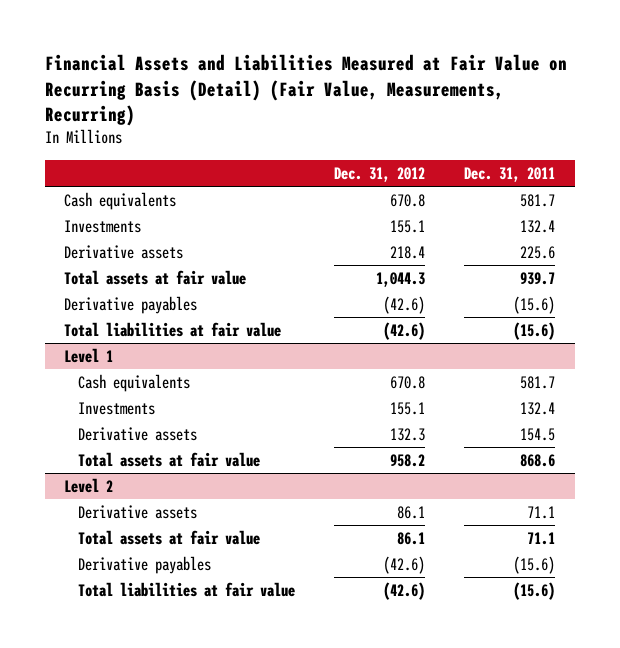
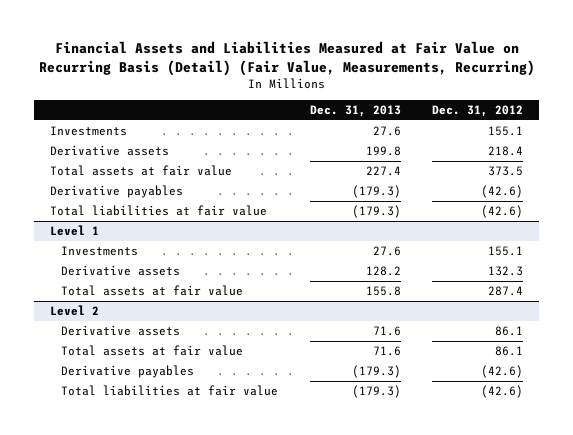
- | Dec. 31, 2012 | Dec. 31, 2011
+ | Dec. 31, 2013 | Dec. 31, 2012
- Cash equivalents | 670.8 | 581.7
- Total assets at fair value | 1,044.3 | 939.7
+ Total assets at fair value | 227.4 | 373.5
@ Level 1
- Cash equivalents | 670.8 | 581.7
- Total assets at fair value | 958.2 | 868.6
+ Total assets at fair value | 155.8 | 287.4

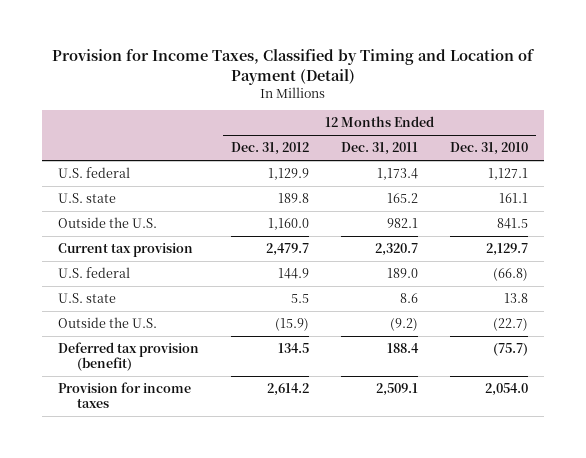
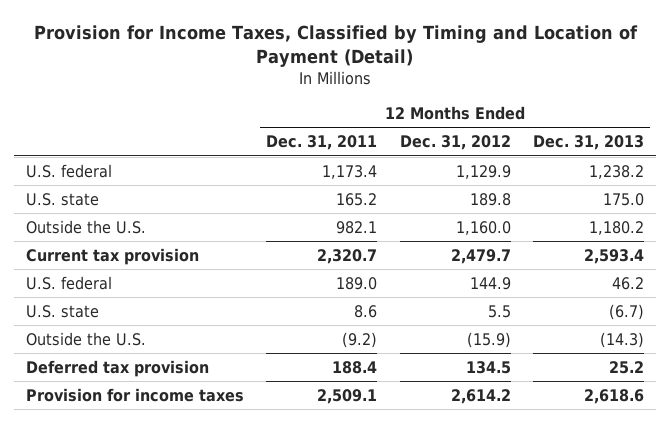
- | 12 Months Ended Dec. 31, 2012 | 12 Months Ended Dec. 31, 2011 | 12 Months Ended Dec. 31, 2010
+ | 12 Months Ended Dec. 31, 2011 | 12 Months Ended Dec. 31, 2012 | 12 Months Ended Dec. 31, 2013
- Deferred tax provision (benefit) | 134.5 | 188.4 | (75.7)
+ Deferred tax provision | 188.4 | 134.5 | 25.2

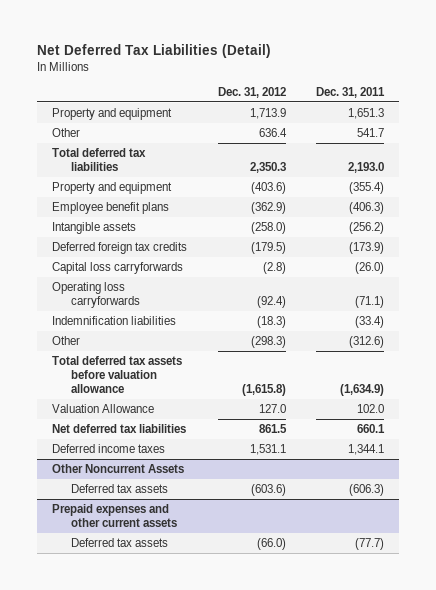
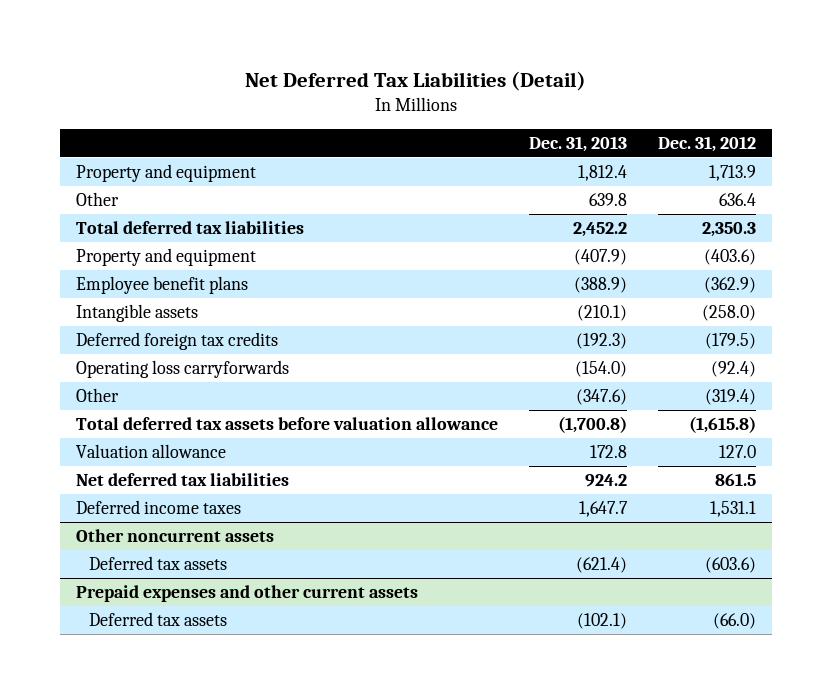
- | Dec. 31, 2012 | Dec. 31, 2011
+ | Dec. 31, 2013 | Dec. 31, 2012
- Capital loss carryforwards | (2.8) | (26.0)
- Indemnification liabilities | (18.3) | (33.4)
- Other | (298.3) | (312.6)
+ Other | (347.6) | (319.4)
- Valuation Allowance | 127.0 | 102.0
+ Valuation allowance | 172.8 | 127.0
- Other Noncurrent Assets
+ Other noncurrent assets

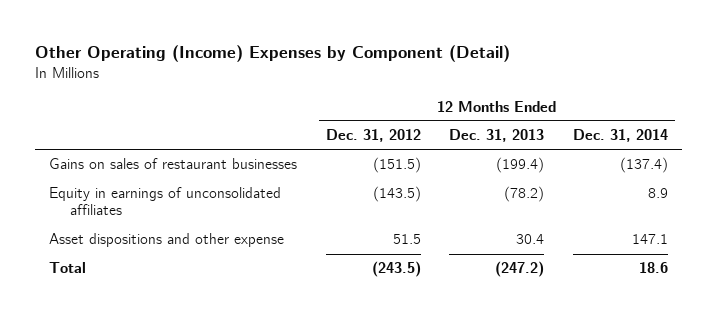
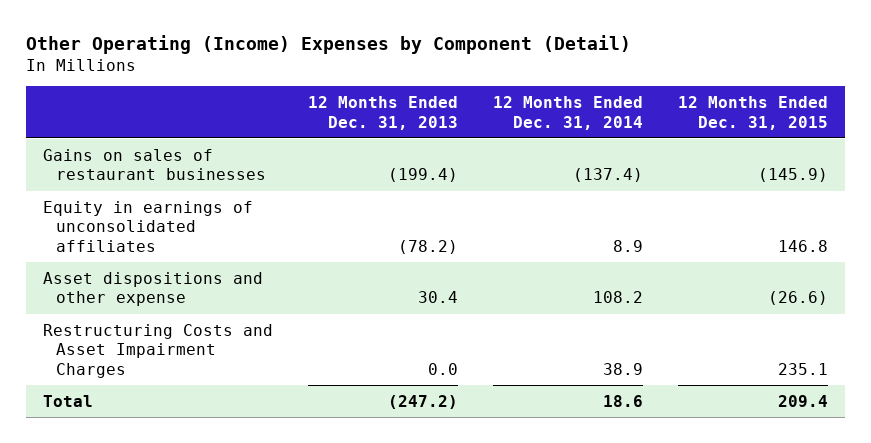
- | 12 Months Ended Dec. 31, 2012 | 12 Months Ended Dec. 31, 2013 | 12 Months Ended Dec. 31, 2014
+ | 12 Months Ended Dec. 31, 2013 | 12 Months Ended Dec. 31, 2014 | 12 Months Ended Dec. 31, 2015
- Asset dispositions and other expense | 51.5 | 30.4 | 147.1
+ Asset dispositions and other expense | 30.4 | 108.2 | (26.6)
+ Restructuring Costs and Asset Impairment Charges | 0.0 | 38.9 | 235.1

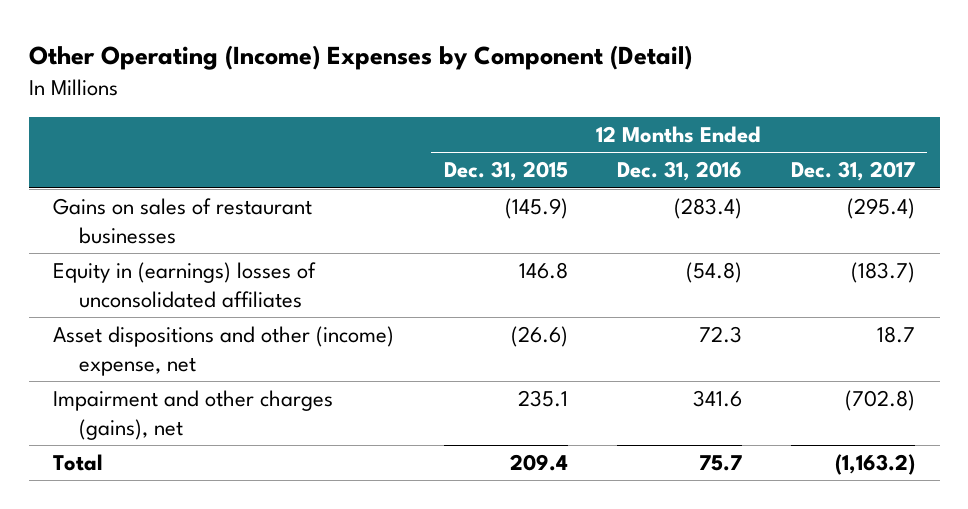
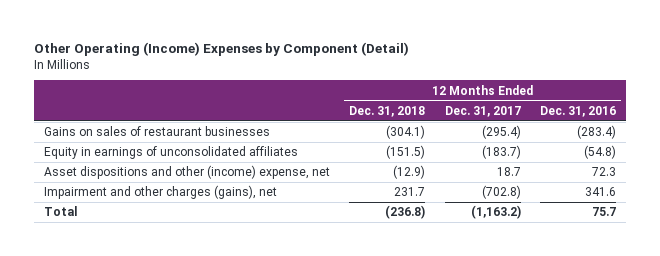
- | 12 Months Ended Dec. 31, 2015 | 12 Months Ended Dec. 31, 2016 | 12 Months Ended Dec. 31, 2017
+ | 12 Months Ended Dec. 31, 2018 | 12 Months Ended Dec. 31, 2017 | 12 Months Ended Dec. 31, 2016
- Equity in (earnings) losses of unconsolidated affiliates | 146.8 | (54.8) | (183.7)
+ Equity in earnings of unconsolidated affiliates | (151.5) | (183.7) | (54.8)

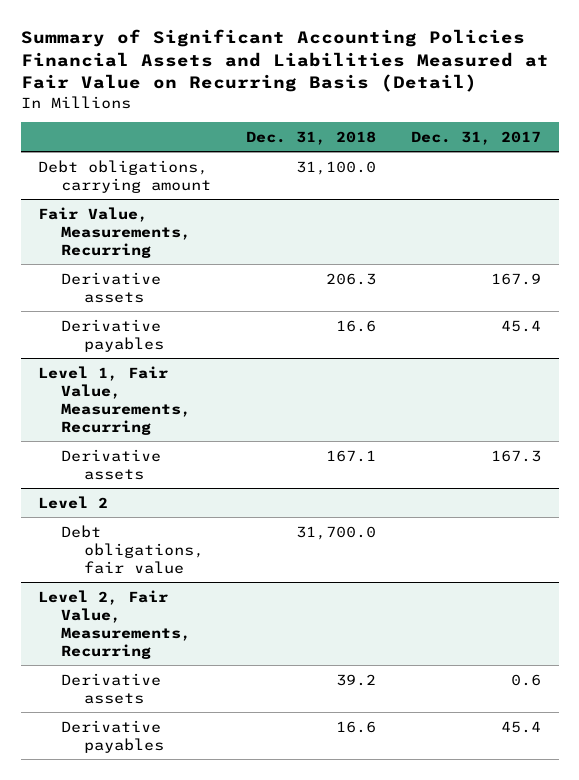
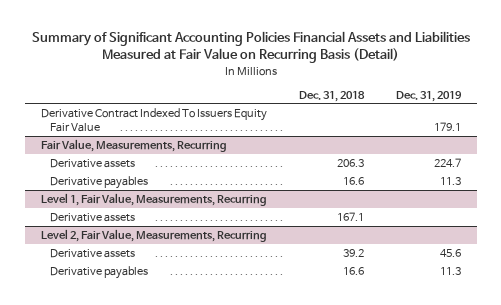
- | Dec. 31, 2018 | Dec. 31, 2017
+ | Dec. 31, 2018 | Dec. 31, 2019
- Debt obligations, carrying amount | 31,100.0 |
+ Derivative Contract Indexed To Issuers Equity Fair Value | | 179.1
- Level 2
- Debt obligations, fair value | 31,700.0 |

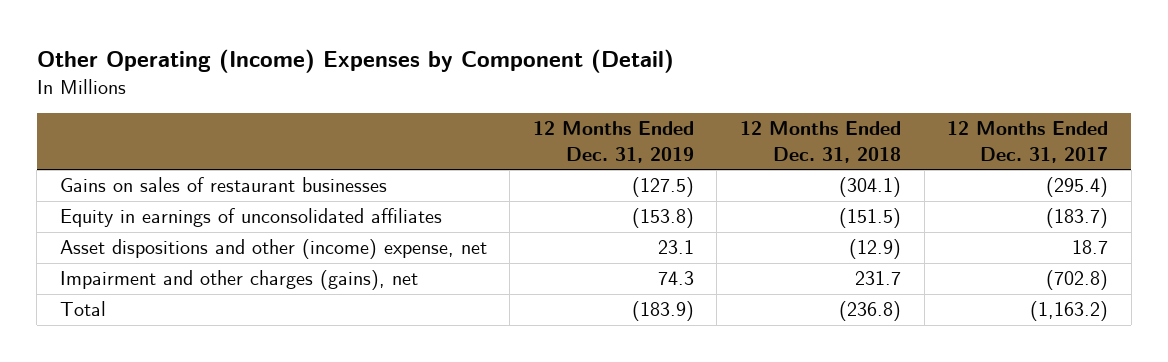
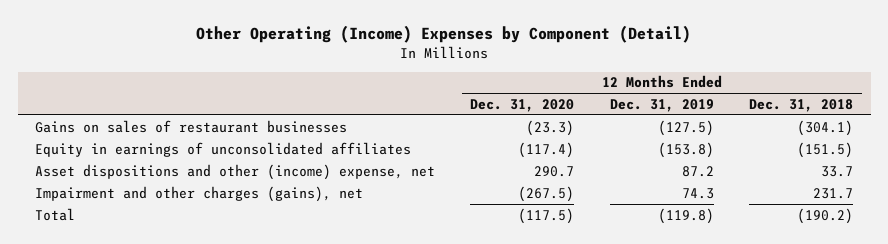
- | 12 Months Ended Dec. 31, 2019 | 12 Months Ended Dec. 31, 2018 | 12 Months Ended Dec. 31, 2017
+ | 12 Months Ended Dec. 31, 2020 | 12 Months Ended Dec. 31, 2019 | 12 Months Ended Dec. 31, 2018
- Asset dispositions and other (income) expense, net | 23.1 | (12.9) | 18.7
+ Asset dispositions and other (income) expense, net | 290.7 | 87.2 | 33.7
- Total | (183.9) | (236.8) | (1,163.2)
+ Total | (117.5) | (119.8) | (190.2)

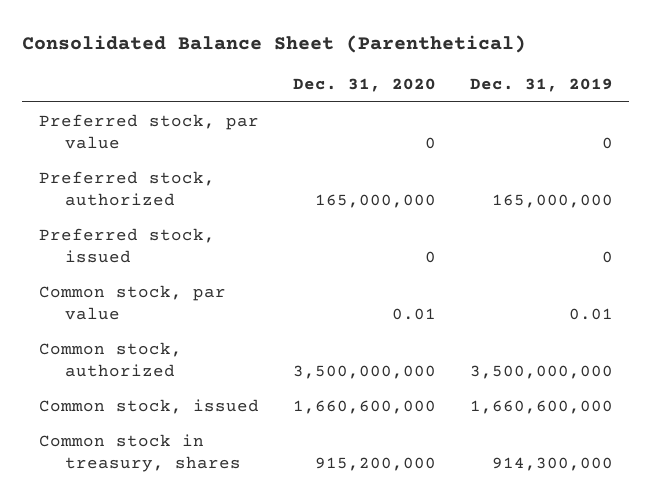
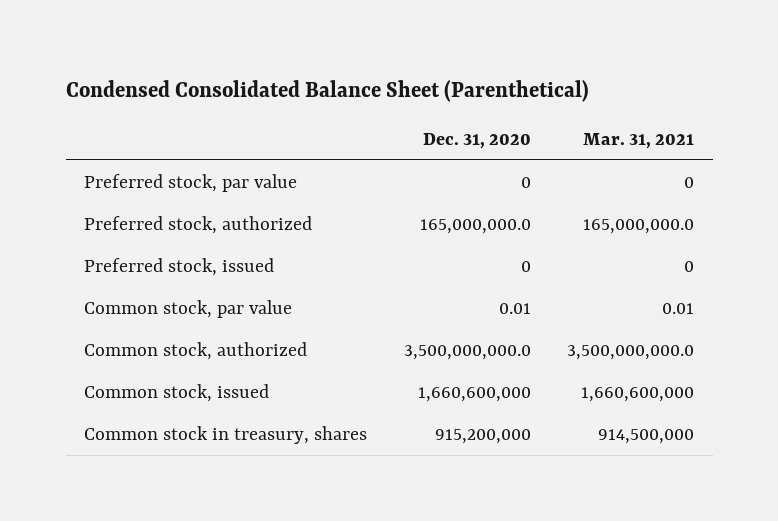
- Consolidated Balance Sheet (Parenthetical)
+ Condensed Consolidated Balance Sheet (Parenthetical)
- | Dec. 31, 2020 | Dec. 31, 2019
+ | Dec. 31, 2020 | Mar. 31, 2021
- Preferred stock, authorized | 165,000,000 | 165,000,000
+ Preferred stock, authorized | 165,000,000.0 | 165,000,000.0
- Common stock, authorized | 3,500,000,000 | 3,500,000,000
+ Common stock, authorized | 3,500,000,000.0 | 3,500,000,000.0

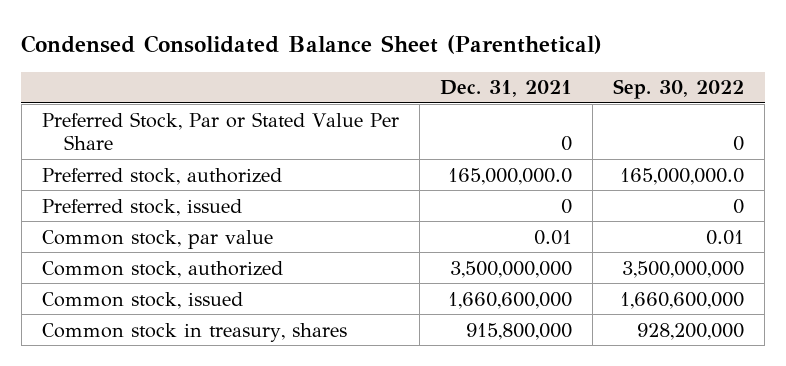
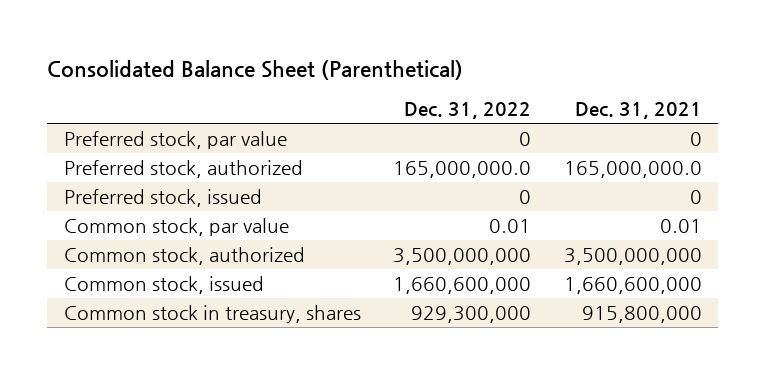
- Condensed Consolidated Balance Sheet (Parenthetical)
+ Consolidated Balance Sheet (Parenthetical)
- | Dec. 31, 2021 | Sep. 30, 2022
+ | Dec. 31, 2022 | Dec. 31, 2021
- Preferred Stock, Par or Stated Value Per Share | 0 | 0
+ Preferred stock, par value | 0 | 0

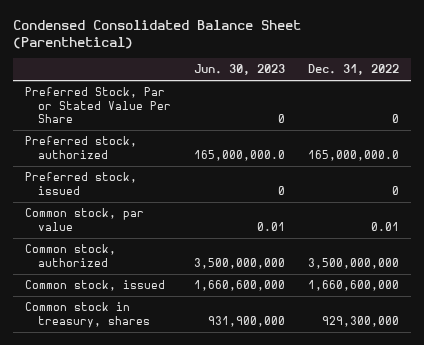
- Consolidated Balance Sheet (Parenthetical)
+ Condensed Consolidated Balance Sheet (Parenthetical)
- | Dec. 31, 2022 | Dec. 31, 2021
+ | Jun. 30, 2023 | Dec. 31, 2022
- Preferred stock, par value | 0 | 0
+ Preferred Stock, Par or Stated Value Per Share | 0 | 0

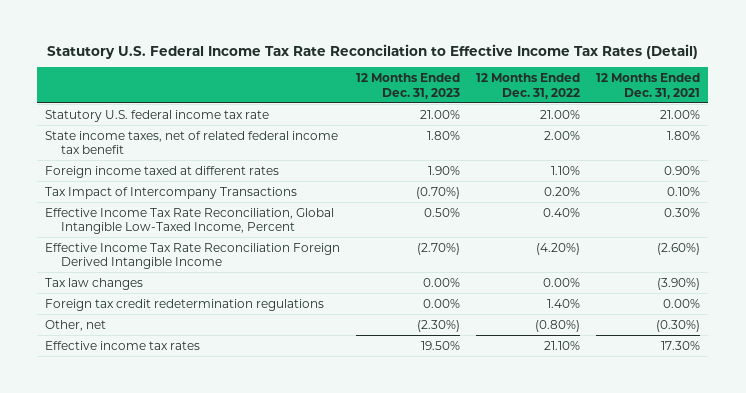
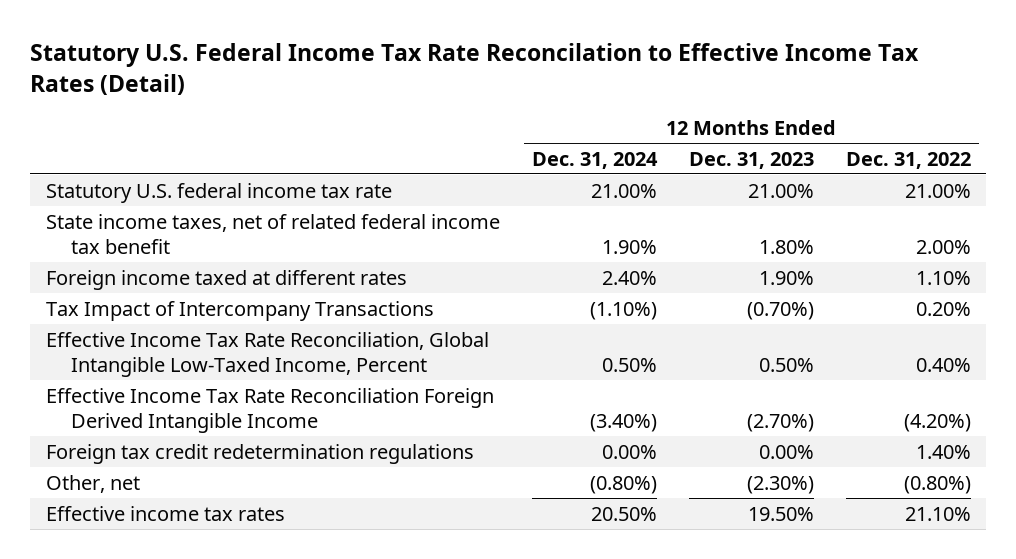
- | 12 Months Ended Dec. 31, 2023 | 12 Months Ended Dec. 31, 2022 | 12 Months Ended Dec. 31, 2021
+ | 12 Months Ended Dec. 31, 2024 | 12 Months Ended Dec. 31, 2023 | 12 Months Ended Dec. 31, 2022
- Tax law changes | 0.00% | 0.00% | (3.90%)

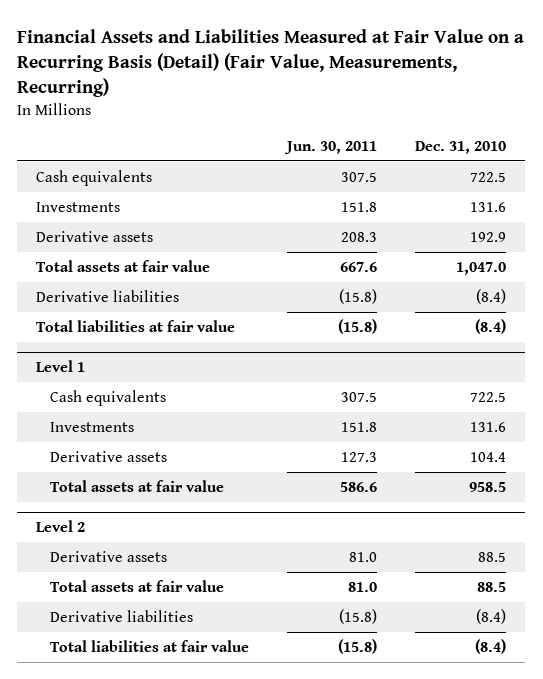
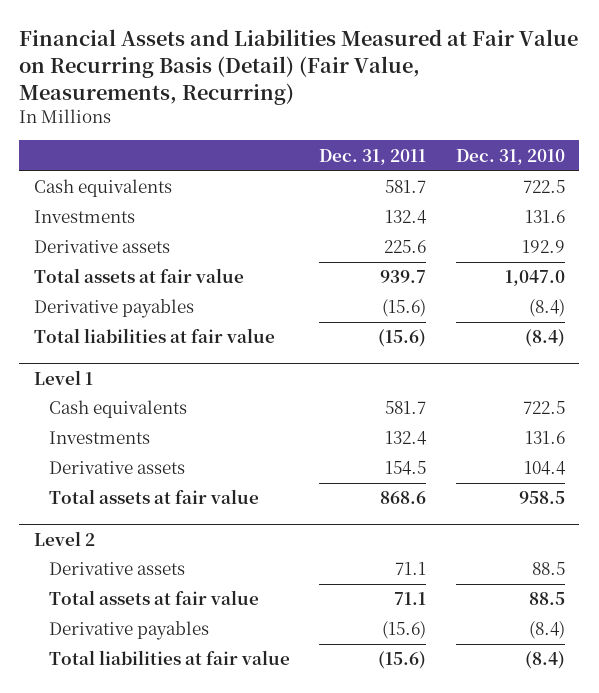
- Financial Assets and Liabilities Measured at Fair Value on a Recurring Basis (Detail) (Fair Value, Measurements, Recurring)
+ Financial Assets and Liabilities Measured at Fair Value on Recurring Basis (Detail) (Fair Value, Measurements, Recurring)
- | Jun. 30, 2011 | Dec. 31, 2010
+ | Dec. 31, 2011 | Dec. 31, 2010
- Derivative liabilities | (15.8) | (8.4)
+ Derivative payables | (15.6) | (8.4)
@ Level 2
- Derivative liabilities | (15.8) | (8.4)
+ Derivative payables | (15.6) | (8.4)

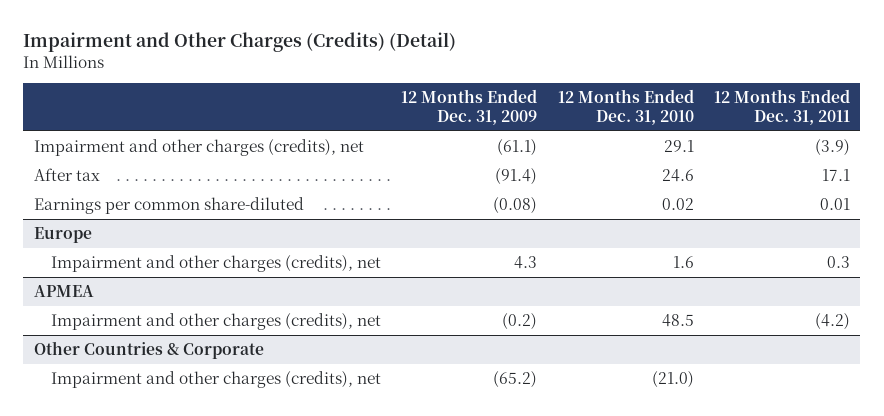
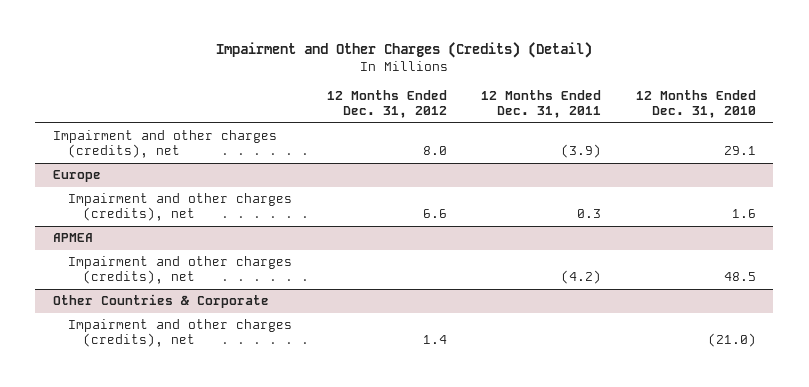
- | 12 Months Ended Dec. 31, 2009 | 12 Months Ended Dec. 31, 2010 | 12 Months Ended Dec. 31, 2011
+ | 12 Months Ended Dec. 31, 2012 | 12 Months Ended Dec. 31, 2011 | 12 Months Ended Dec. 31, 2010
- After tax | (91.4) | 24.6 | 17.1
- Earnings per common share-diluted | (0.08) | 0.02 | 0.01

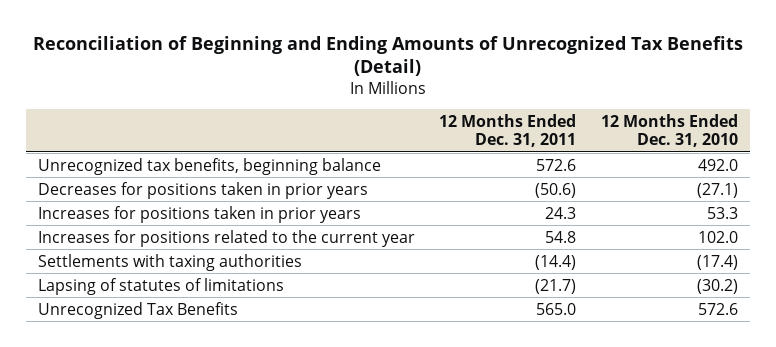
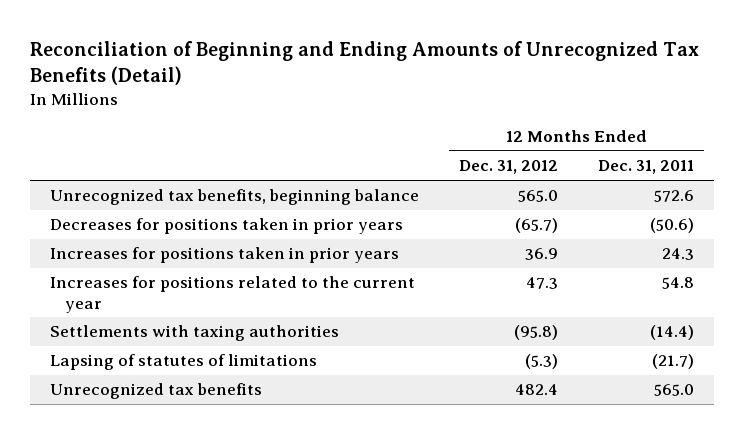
- | 12 Months Ended Dec. 31, 2011 | 12 Months Ended Dec. 31, 2010
+ | 12 Months Ended Dec. 31, 2012 | 12 Months Ended Dec. 31, 2011
- Unrecognized Tax Benefits | 565.0 | 572.6
+ Unrecognized tax benefits | 482.4 | 565.0

